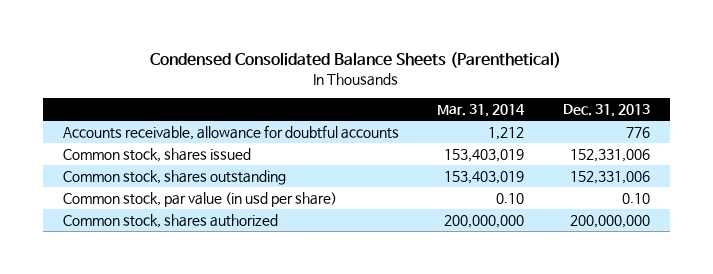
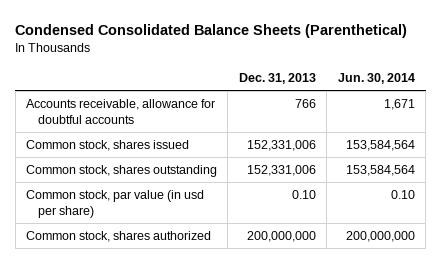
- | Mar. 31, 2014 | Dec. 31, 2013
+ | Dec. 31, 2013 | Jun. 30, 2014
- Accounts receivable, allowance for doubtful accounts | 1,212 | 776
+ Accounts receivable, allowance for doubtful accounts | 766 | 1,671

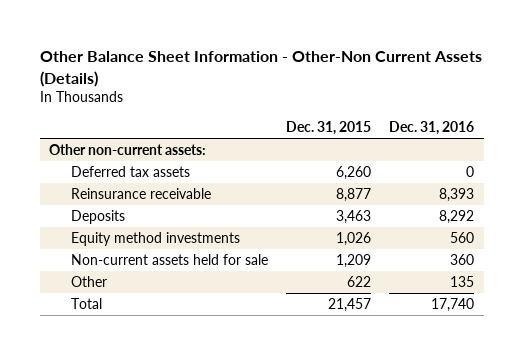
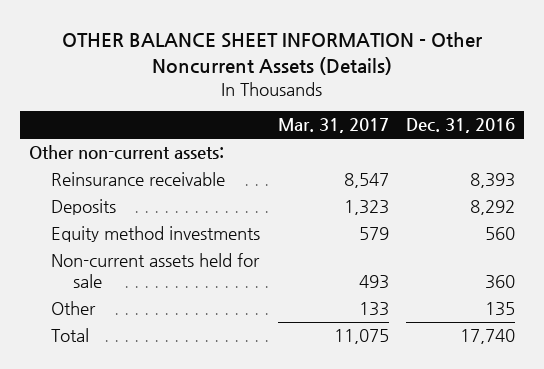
- Other Balance Sheet Information - Other-Non Current Assets (Details)
+ OTHER BALANCE SHEET INFORMATION - Other Noncurrent Assets (Details)
- | Dec. 31, 2015 | Dec. 31, 2016
+ | Mar. 31, 2017 | Dec. 31, 2016
- Deferred tax assets | 6,260 | 0

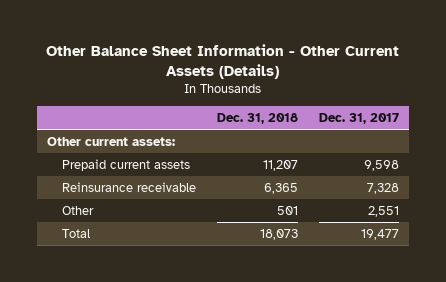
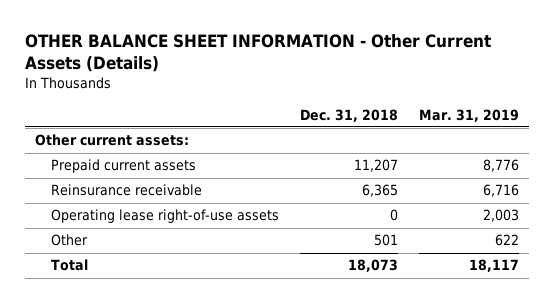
- Other Balance Sheet Information - Other Current Assets (Details)
+ OTHER BALANCE SHEET INFORMATION - Other Current Assets (Details)
- | Dec. 31, 2018 | Dec. 31, 2017
+ | Dec. 31, 2018 | Mar. 31, 2019
+ Operating lease right-of-use assets | 0 | 2,003

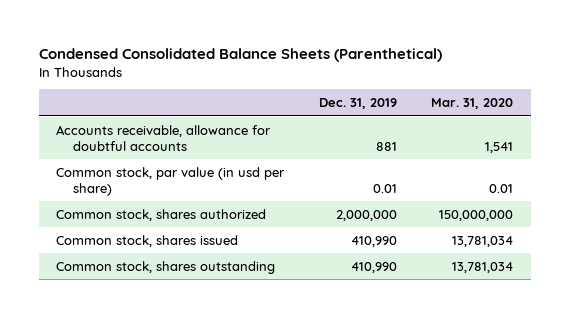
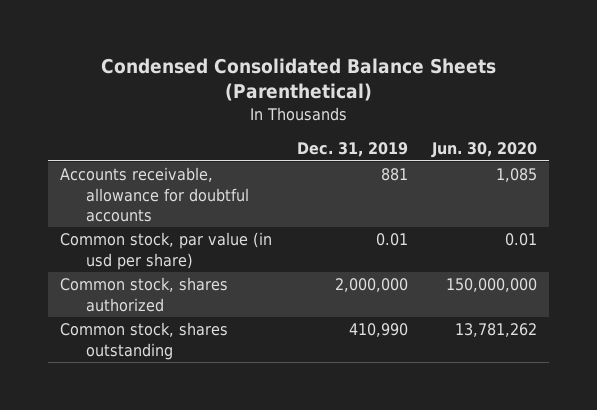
- | Dec. 31, 2019 | Mar. 31, 2020
+ | Dec. 31, 2019 | Jun. 30, 2020
- Common stock, shares issued | 410,990 | 13,781,034

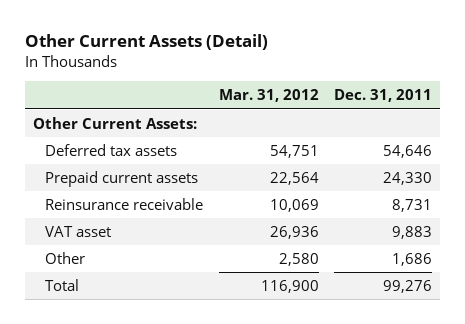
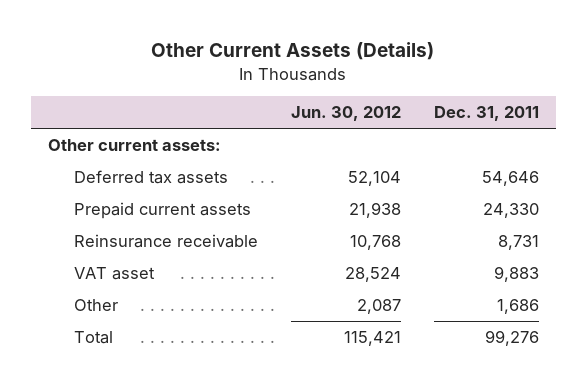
- Other Current Assets (Detail)
+ Other Current Assets (Details)
- | Mar. 31, 2012 | Dec. 31, 2011
+ | Jun. 30, 2012 | Dec. 31, 2011
- Other Current Assets:
+ Other current assets:

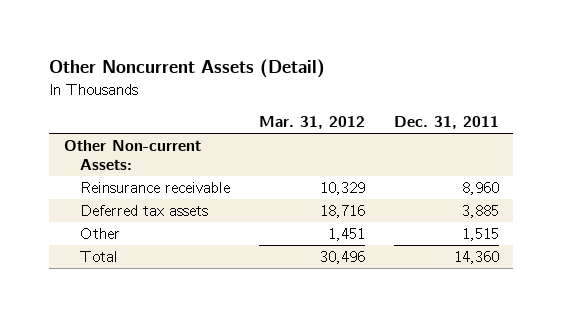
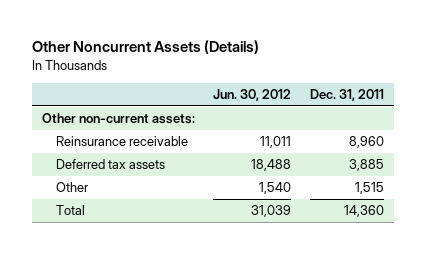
- Other Noncurrent Assets (Detail)
+ Other Noncurrent Assets (Details)
- | Mar. 31, 2012 | Dec. 31, 2011
+ | Jun. 30, 2012 | Dec. 31, 2011
- Other Non-current Assets:
+ Other non-current assets:

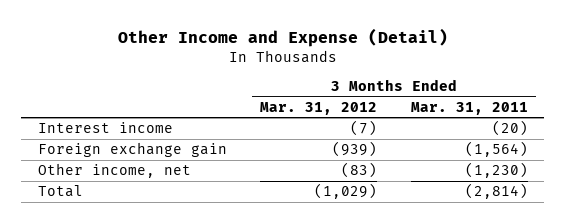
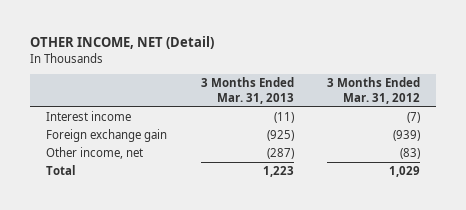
- Other Income and Expense (Detail)
+ OTHER INCOME, NET (Detail)
- | 3 Months Ended Mar. 31, 2012 | 3 Months Ended Mar. 31, 2011
+ | 3 Months Ended Mar. 31, 2013 | 3 Months Ended Mar. 31, 2012
- Total | (1,029) | (2,814)
+ Total | 1,223 | 1,029

